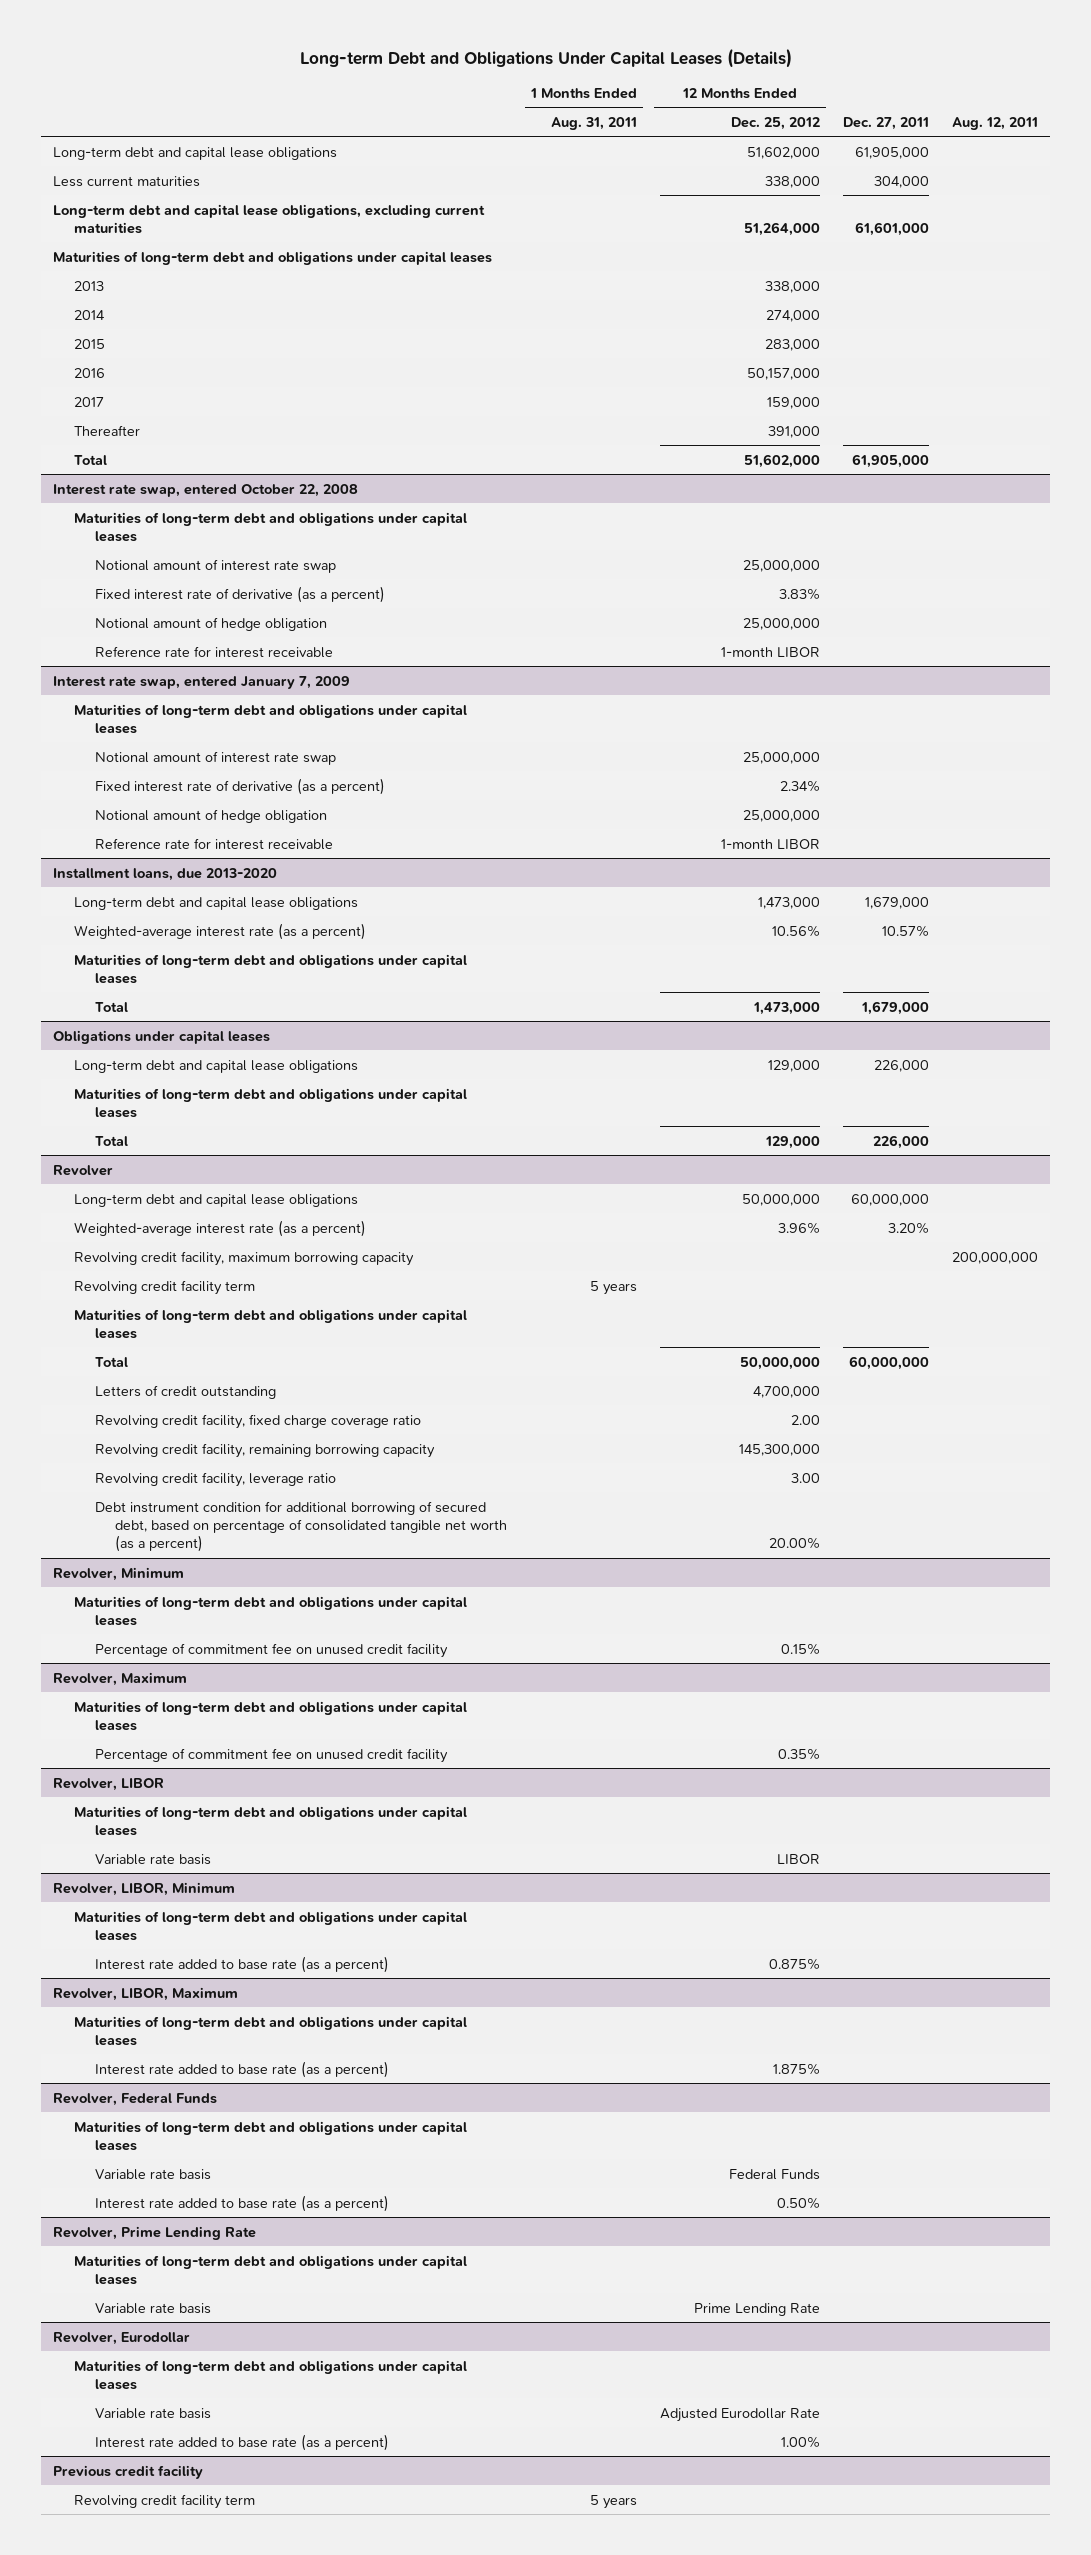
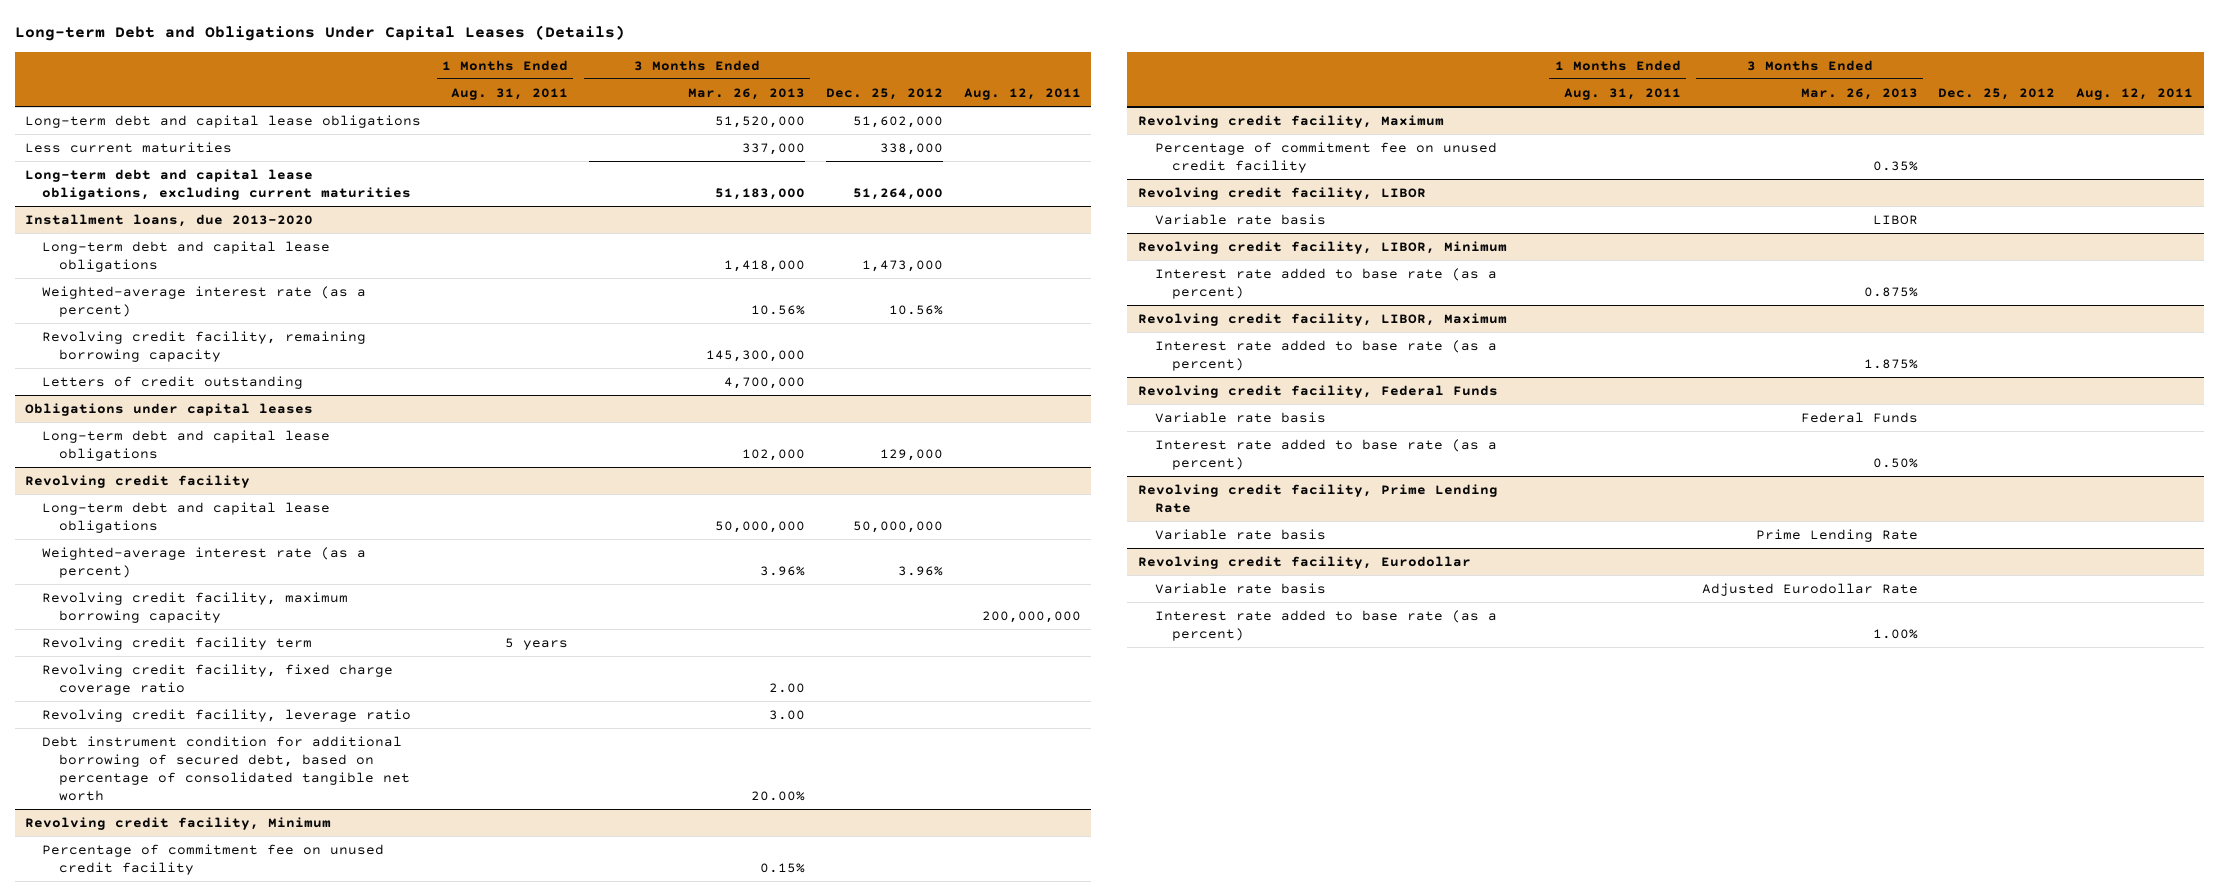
- | 1 Months Ended Aug. 31, 2011 | 12 Months Ended Dec. 25, 2012 | Dec. 27, 2011 | Aug. 12, 2011
+ | 1 Months Ended Aug. 31, 2011 | 3 Months Ended Mar. 26, 2013 | Dec. 25, 2012 | Aug. 12, 2011
- Maturities of long-term debt and obligations under capital leases
- 2013 | | 338,000 | |
- 2014 | | 274,000 | |
- 2015 | | 283,000 | |
- 2016 | | 50,157,000 | |
- 2017 | | 159,000 | |
- Thereafter | | 391,000 | |
- Total | | 51,602,000 | 61,905,000 |
- Interest rate swap, entered October 22, 2008
- Maturities of long-term debt and obligations under capital leases
- Notional amount of interest rate swap | | 25,000,000 | |
- Fixed interest rate of derivative (as a percent) | | 3.83% | |
- Notional amount of hedge obligation | | 25,000,000 | |
- Reference rate for interest receivable | | 1-month LIBOR | |
- Interest rate swap, entered January 7, 2009
- Maturities of long-term debt and obligations under capital leases
- Notional amount of interest rate swap | | 25,000,000 | |
- Fixed interest rate of derivative (as a percent) | | 2.34% | |
- Notional amount of hedge obligation | | 25,000,000 | |
- Reference rate for interest receivable | | 1-month LIBOR | |
@ Installment loans, due 2013-2020
- Maturities of long-term debt and obligations under capital leases
- Total | | 1,473,000 | 1,679,000 |
+ Revolving credit facility, remaining borrowing capacity | | 145,300,000 | |
+ Letters of credit outstanding | | 4,700,000 | |
@ Obligations under capital leases
- Maturities of long-term debt and obligations under capital leases
- Total | | 129,000 | 226,000 |
- Revolver
- Long-term debt and capital lease obligations | | 50,000,000 | 60,000,000 |
- Weighted-average interest rate (as a percent) | | 3.96% | 3.20% |
- Revolving credit facility, maximum borrowing capacity | | | | 200,000,000
- Revolving credit facility term | 5 years | | |
- Maturities of long-term debt and obligations under capital leases
- Total | | 50,000,000 | 60,000,000 |
- Letters of credit outstanding | | 4,700,000 | |
- Revolving credit facility, fixed charge coverage ratio | | 2.00 | |
- Revolving credit facility, remaining borrowing capacity | | 145,300,000 | |
- Revolving credit facility, leverage ratio | | 3.00 | |
- Debt instrument condition for additional borrowing of secured debt, based on percentage of consolidated tangible net worth (as a percent) | | 20.00% | |
- Revolver, Minimum
- Maturities of long-term debt and obligations under capital leases
- Percentage of commitment fee on unused credit facility | | 0.15% | |
- Revolver, Maximum
- Maturities of long-term debt and obligations under capital leases
- Percentage of commitment fee on unused credit facility | | 0.35% | |
- Revolver, LIBOR
- Maturities of long-term debt and obligations under capital leases
- Variable rate basis | | LIBOR | |
- Revolver, LIBOR, Minimum
- Maturities of long-term debt and obligations under capital leases
- Interest rate added to base rate (as a percent) | | 0.875% | |
- Revolver, LIBOR, Maximum
- Maturities of long-term debt and obligations under capital leases
- Interest rate added to base rate (as a percent) | | 1.875% | |
- Revolver, Federal Funds
- Maturities of long-term debt and obligations under capital leases
- Variable rate basis | | Federal Funds | |
- Interest rate added to base rate (as a percent) | | 0.50% | |
- Revolver, Prime Lending Rate
- Maturities of long-term debt and obligations under capital leases
- Variable rate basis | | Prime Lending Rate | |
- Revolver, Eurodollar
- Maturities of long-term debt and obligations under capital leases
- Variable rate basis | | Adjusted Eurodollar Rate | |
- Interest rate added to base rate (as a percent) | | 1.00% | |
- Previous credit facility
+ Revolving credit facility
+ Long-term debt and capital lease obligations | | 50,000,000 | 50,000,000 |
+ Weighted-average interest rate (as a percent) | | 3.96% | 3.96% |
+ Revolving credit facility, maximum borrowing capacity | | | | 200,000,000
+ Revolving credit facility, fixed charge coverage ratio | | 2.00 | |
+ Revolving credit facility, leverage ratio | | 3.00 | |
+ Debt instrument condition for additional borrowing of secured debt, based on percentage of consolidated tangible net worth | | 20.00% | |
+ Revolving credit facility, Minimum
+ Percentage of commitment fee on unused credit facility | | 0.15% | |
+ Revolving credit facility, Maximum
+ Percentage of commitment fee on unused credit facility | | 0.35% | |
+ Revolving credit facility, LIBOR
+ Variable rate basis | | LIBOR | |
+ Revolving credit facility, LIBOR, Minimum
+ Interest rate added to base rate (as a percent) | | 0.875% | |
+ Revolving credit facility, LIBOR, Maximum
+ Interest rate added to base rate (as a percent) | | 1.875% | |
+ Revolving credit facility, Federal Funds
+ Variable rate basis | | Federal Funds | |
+ Interest rate added to base rate (as a percent) | | 0.50% | |
+ Revolving credit facility, Prime Lending Rate
+ Variable rate basis | | Prime Lending Rate | |
+ Revolving credit facility, Eurodollar
+ Variable rate basis | | Adjusted Eurodollar Rate | |
+ Interest rate added to base rate (as a percent) | | 1.00% | |

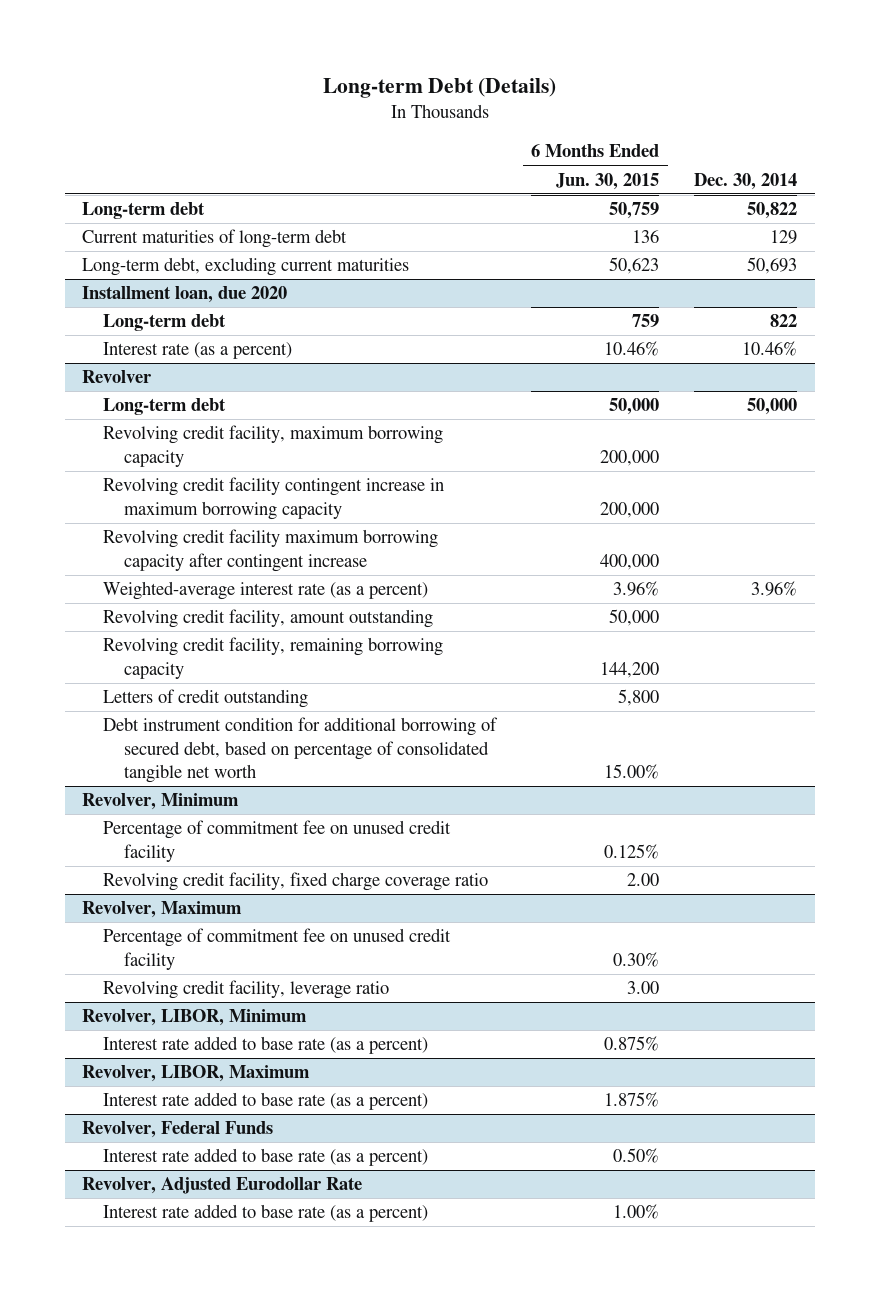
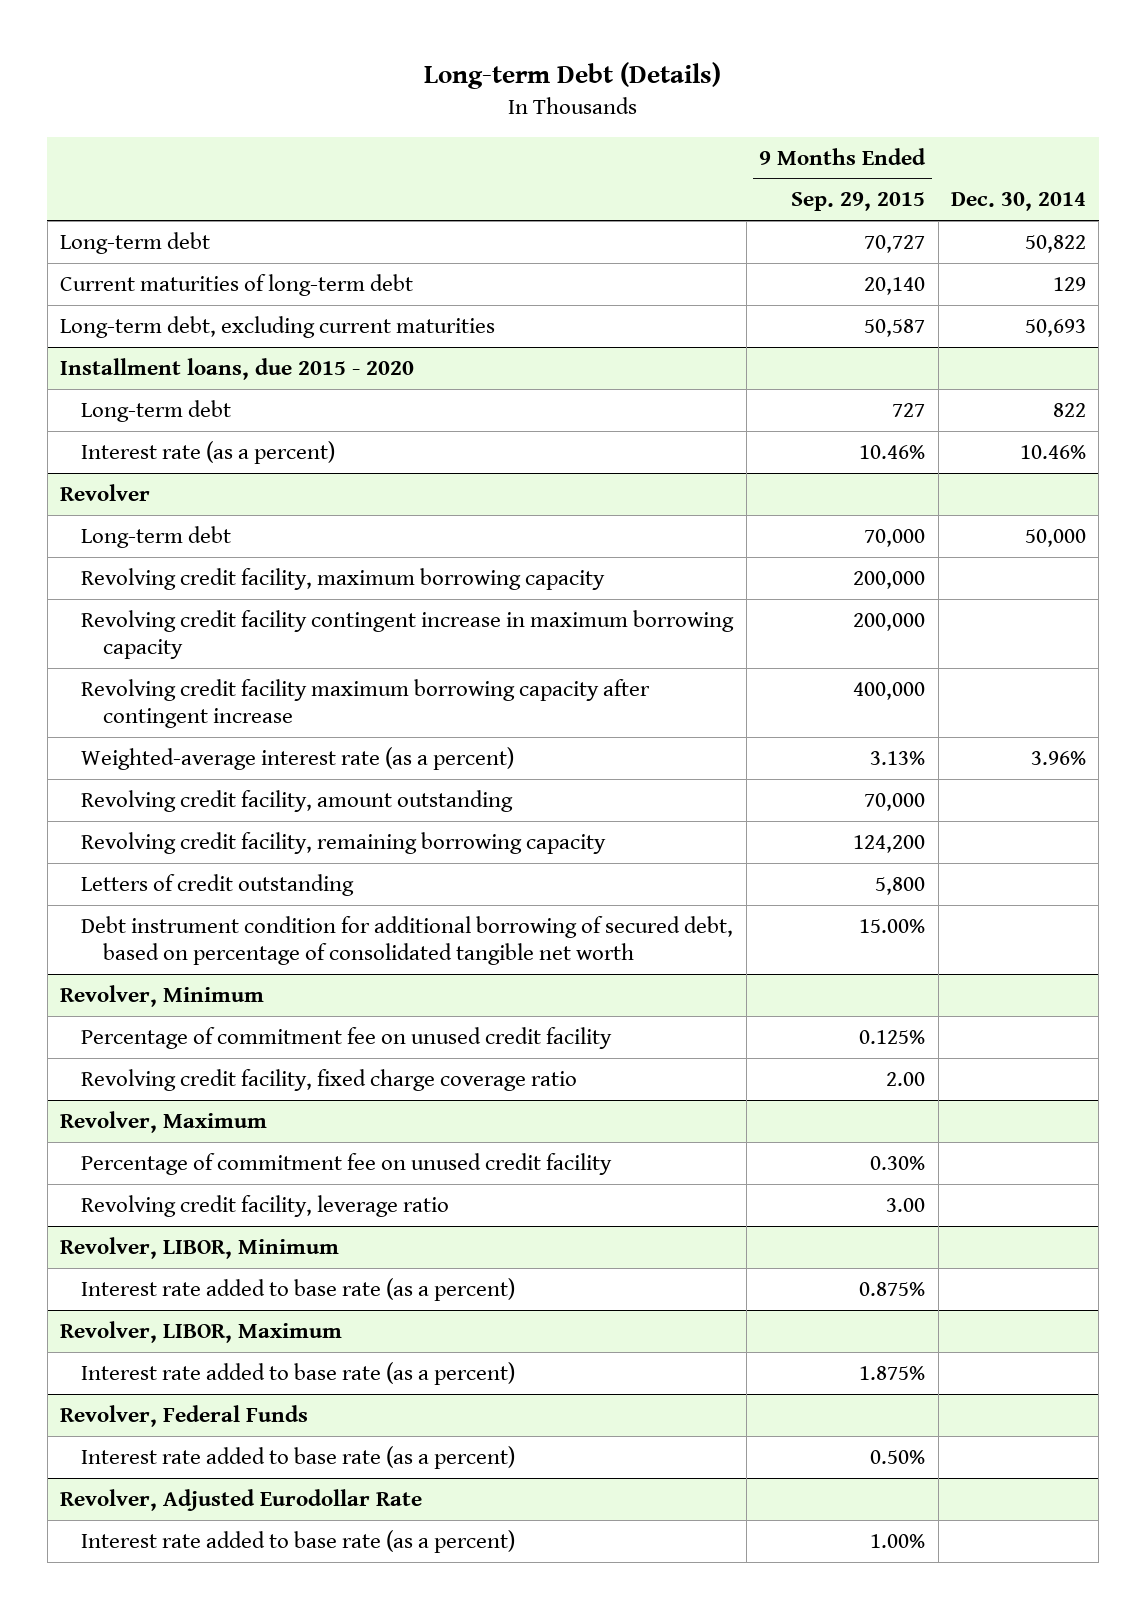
- | 6 Months Ended Jun. 30, 2015 | Dec. 30, 2014
+ | 9 Months Ended Sep. 29, 2015 | Dec. 30, 2014
- Installment loan, due 2020
+ Installment loans, due 2015 - 2020

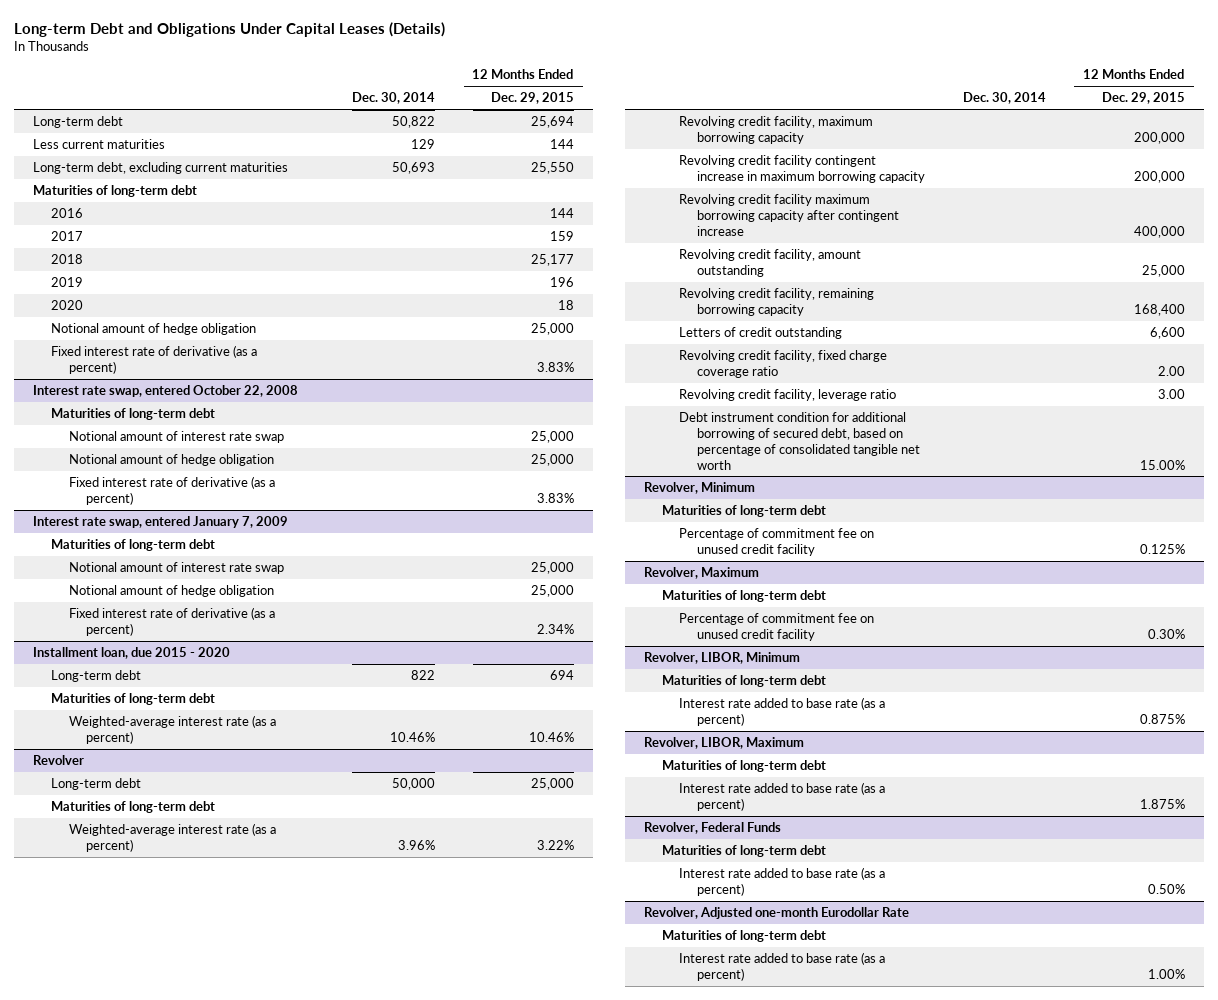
- Long-term Debt (Details)
+ Long-term Debt and Obligations Under Capital Leases (Details)
- | 9 Months Ended Sep. 29, 2015 | Dec. 30, 2014
+ | Dec. 30, 2014 | 12 Months Ended Dec. 29, 2015
- Current maturities of long-term debt | 20,140 | 129
+ Less current maturities | 129 | 144
- Installment loans, due 2015 - 2020
+ Maturities of long-term debt
+ 2016 | | 144
+ 2017 | | 159
+ 2018 | | 25,177
+ 2019 | | 196
+ 2020 | | 18
+ Notional amount of hedge obligation | | 25,000
+ Fixed interest rate of derivative (as a percent) | | 3.83%
+ Interest rate swap, entered October 22, 2008
+ Maturities of long-term debt
+ Notional amount of interest rate swap | | 25,000
+ Notional amount of hedge obligation | | 25,000
+ Fixed interest rate of derivative (as a percent) | | 3.83%
+ Interest rate swap, entered January 7, 2009
+ Maturities of long-term debt
+ Notional amount of interest rate swap | | 25,000
+ Notional amount of hedge obligation | | 25,000
+ Fixed interest rate of derivative (as a percent) | | 2.34%
+ Installment loan, due 2015 - 2020
- Interest rate (as a percent) | 10.46% | 10.46%
+ Maturities of long-term debt
+ Weighted-average interest rate (as a percent) | 10.46% | 10.46%
@ Revolver
+ Maturities of long-term debt
moved up: Weighted-average interest rate (as a percent) | 3.96% | 3.22%
+ Revolving credit facility, fixed charge coverage ratio | | 2.00
+ Revolving credit facility, leverage ratio | | 3.00
@ Revolver, Minimum
+ Maturities of long-term debt
- Revolving credit facility, fixed charge coverage ratio | 2.00 |
@ Revolver, Maximum
+ Maturities of long-term debt
- Revolving credit facility, leverage ratio | 3.00 |
@ Revolver, LIBOR, Minimum
+ Maturities of long-term debt
@ Revolver, LIBOR, Maximum
+ Maturities of long-term debt
@ Revolver, Federal Funds
+ Maturities of long-term debt
- Revolver, Adjusted Eurodollar Rate
+ Revolver, Adjusted one-month Eurodollar Rate
+ Maturities of long-term debt

